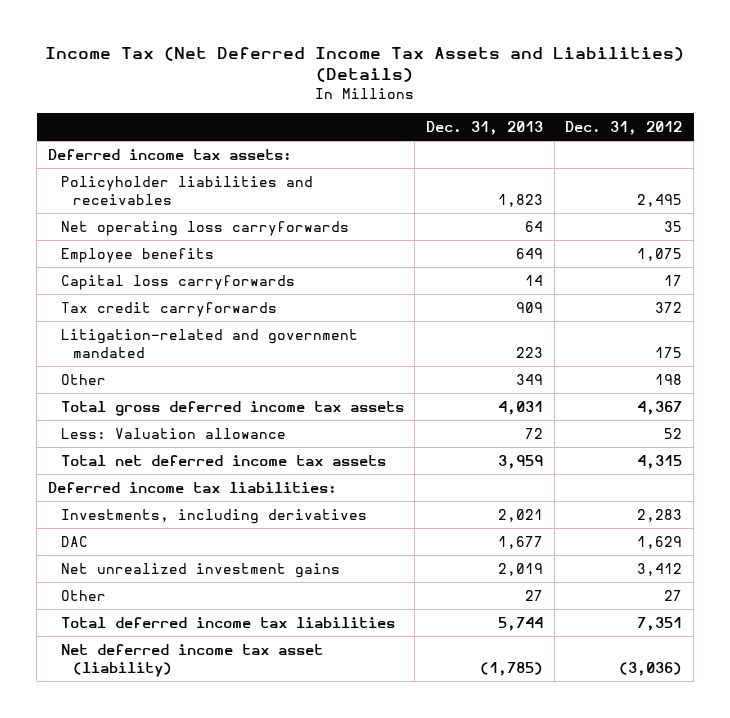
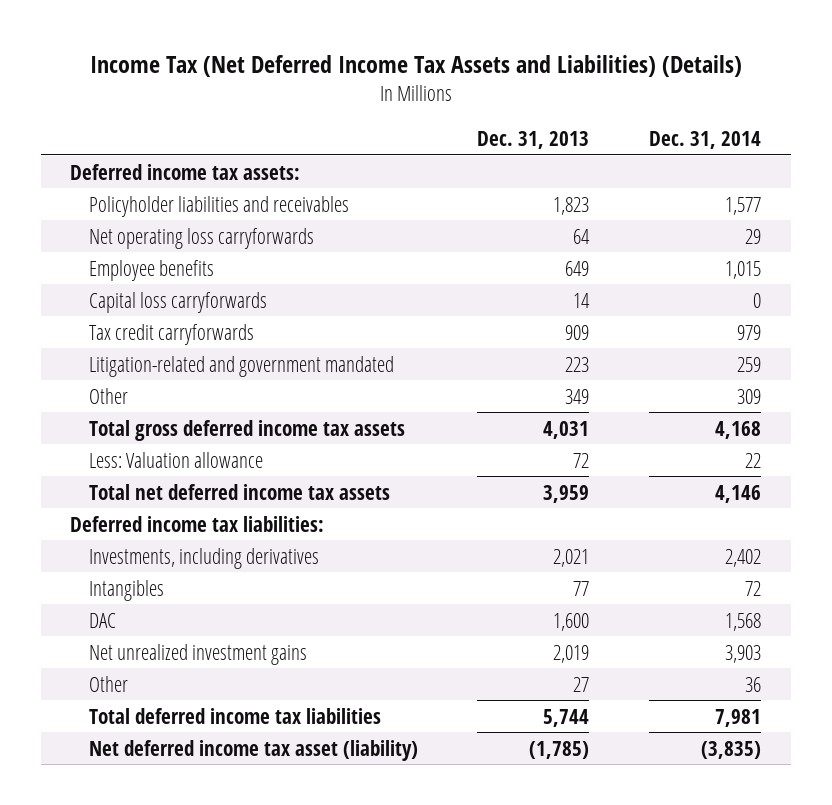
- | Dec. 31, 2013 | Dec. 31, 2012
+ | Dec. 31, 2013 | Dec. 31, 2014
- DAC | 1,677 | 1,629
+ Intangibles | 77 | 72
+ DAC | 1,600 | 1,568

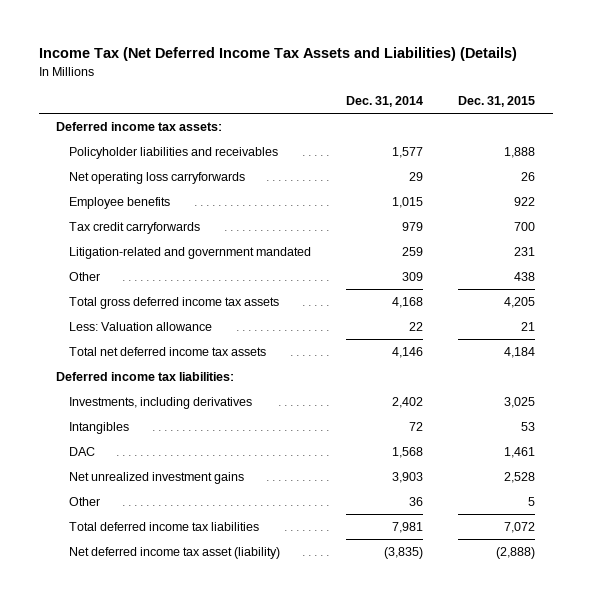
- | Dec. 31, 2013 | Dec. 31, 2014
+ | Dec. 31, 2014 | Dec. 31, 2015
- Capital loss carryforwards | 14 | 0

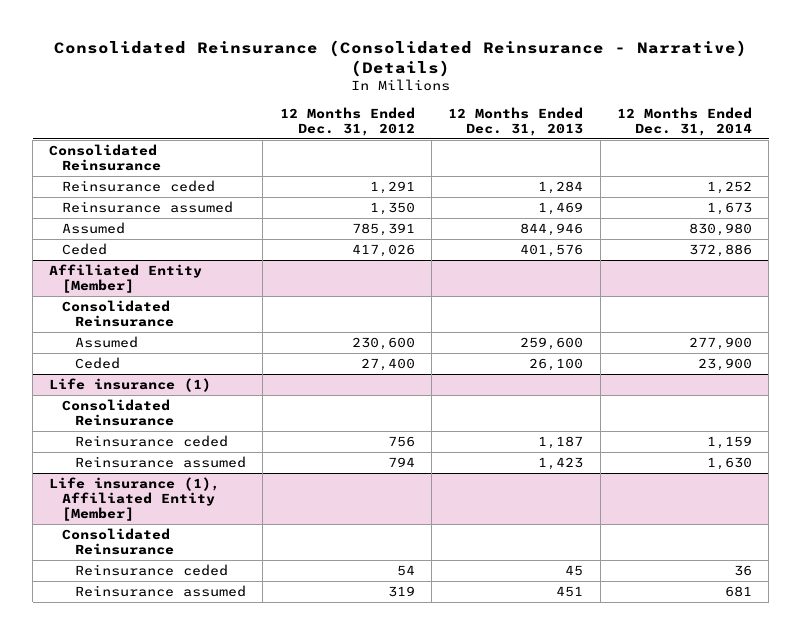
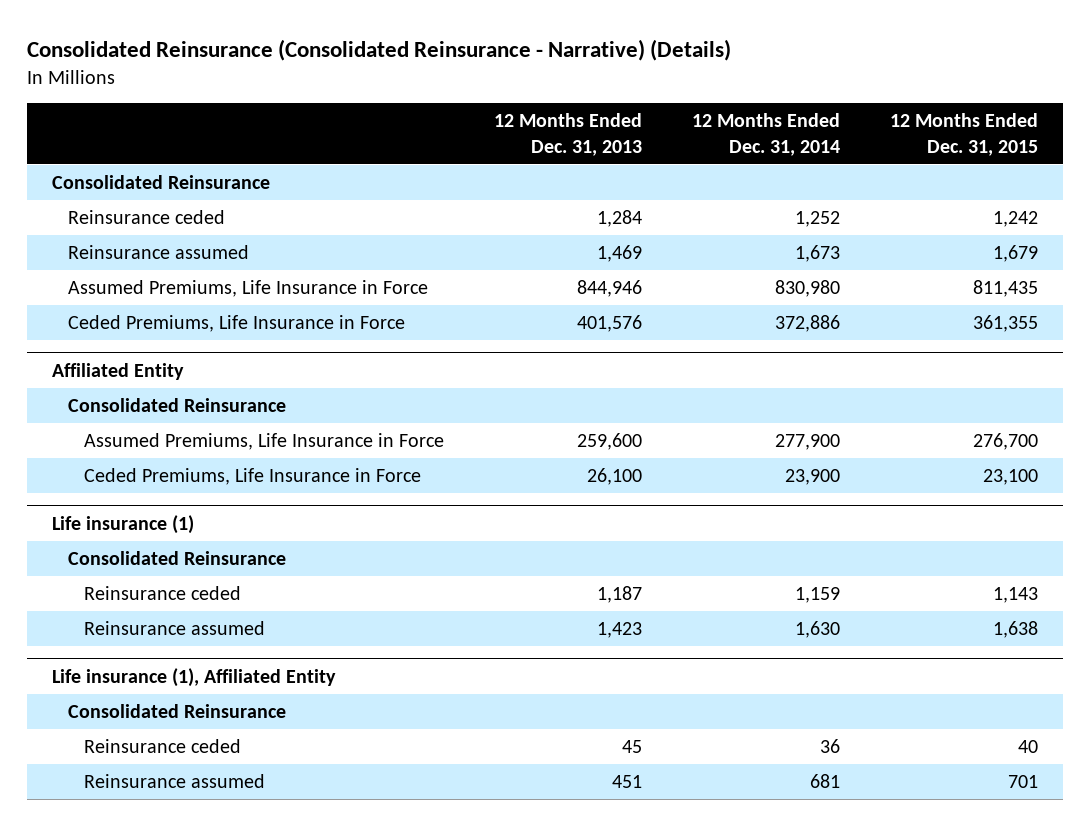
- | 12 Months Ended Dec. 31, 2012 | 12 Months Ended Dec. 31, 2013 | 12 Months Ended Dec. 31, 2014
+ | 12 Months Ended Dec. 31, 2013 | 12 Months Ended Dec. 31, 2014 | 12 Months Ended Dec. 31, 2015
- Assumed | 785,391 | 844,946 | 830,980
- Ceded | 417,026 | 401,576 | 372,886
- Affiliated Entity [Member]
+ Assumed Premiums, Life Insurance in Force | 844,946 | 830,980 | 811,435
+ Ceded Premiums, Life Insurance in Force | 401,576 | 372,886 | 361,355
+ Affiliated Entity
- Assumed | 230,600 | 259,600 | 277,900
- Ceded | 27,400 | 26,100 | 23,900
+ Assumed Premiums, Life Insurance in Force | 259,600 | 277,900 | 276,700
+ Ceded Premiums, Life Insurance in Force | 26,100 | 23,900 | 23,100
- Life insurance (1), Affiliated Entity [Member]
+ Life insurance (1), Affiliated Entity

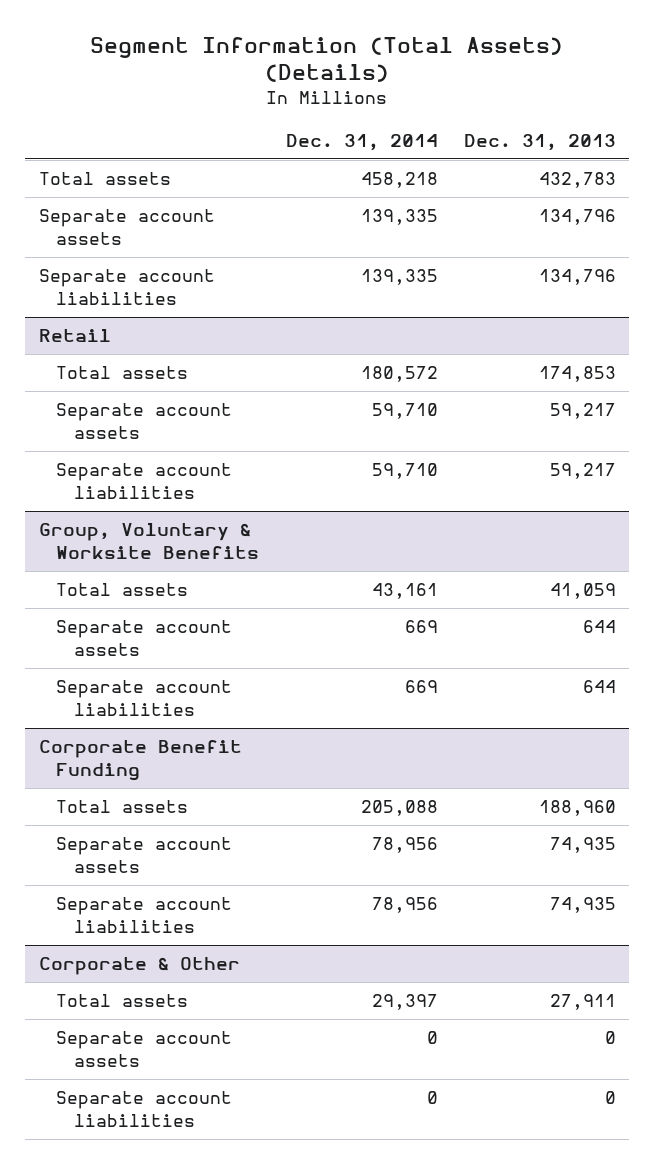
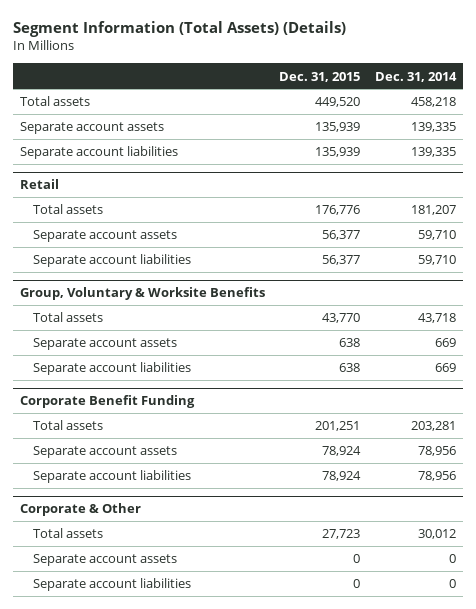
- | Dec. 31, 2014 | Dec. 31, 2013
+ | Dec. 31, 2015 | Dec. 31, 2014
@ Retail
- Total assets | 180,572 | 174,853
+ Total assets | 176,776 | 181,207
@ Group, Voluntary & Worksite Benefits
- Total assets | 43,161 | 41,059
+ Total assets | 43,770 | 43,718
@ Corporate Benefit Funding
- Total assets | 205,088 | 188,960
+ Total assets | 201,251 | 203,281
@ Corporate & Other
- Total assets | 29,397 | 27,911
+ Total assets | 27,723 | 30,012

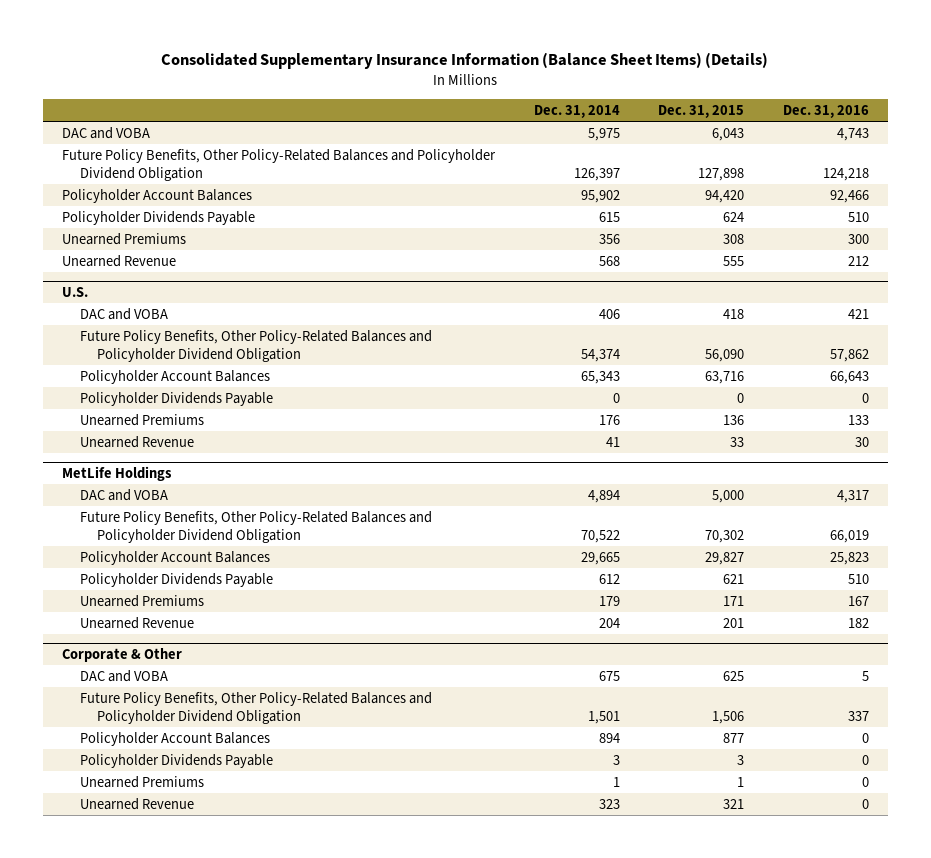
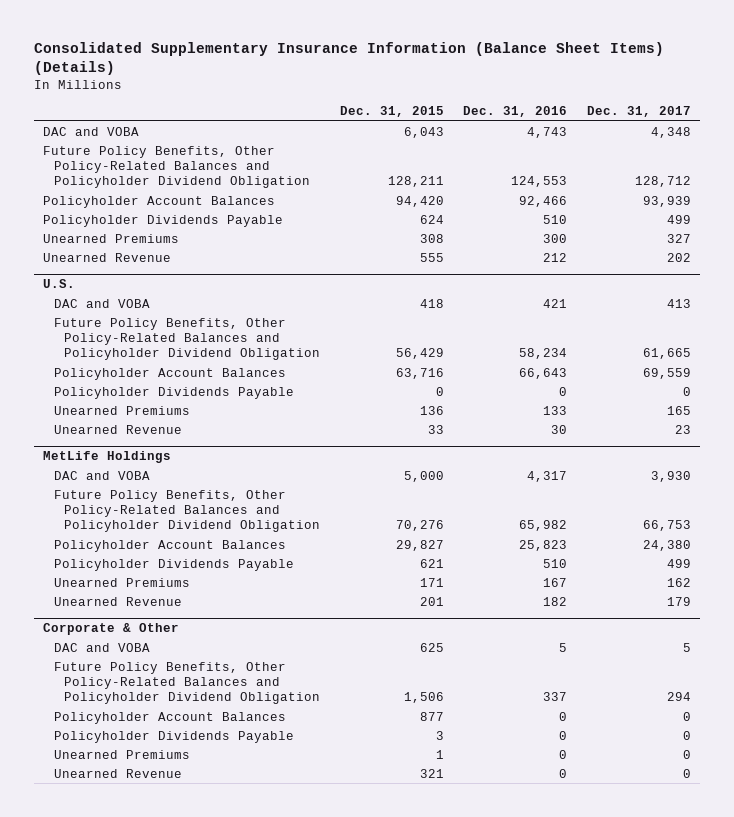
- | Dec. 31, 2014 | Dec. 31, 2015 | Dec. 31, 2016
+ | Dec. 31, 2015 | Dec. 31, 2016 | Dec. 31, 2017
- Future Policy Benefits, Other Policy-Related Balances and Policyholder Dividend Obligation | 126,397 | 127,898 | 124,218
+ Future Policy Benefits, Other Policy-Related Balances and Policyholder Dividend Obligation | 128,211 | 124,553 | 128,712
@ U.S.
- Future Policy Benefits, Other Policy-Related Balances and Policyholder Dividend Obligation | 54,374 | 56,090 | 57,862
+ Future Policy Benefits, Other Policy-Related Balances and Policyholder Dividend Obligation | 56,429 | 58,234 | 61,665
@ MetLife Holdings
- Future Policy Benefits, Other Policy-Related Balances and Policyholder Dividend Obligation | 70,522 | 70,302 | 66,019
+ Future Policy Benefits, Other Policy-Related Balances and Policyholder Dividend Obligation | 70,276 | 65,982 | 66,753

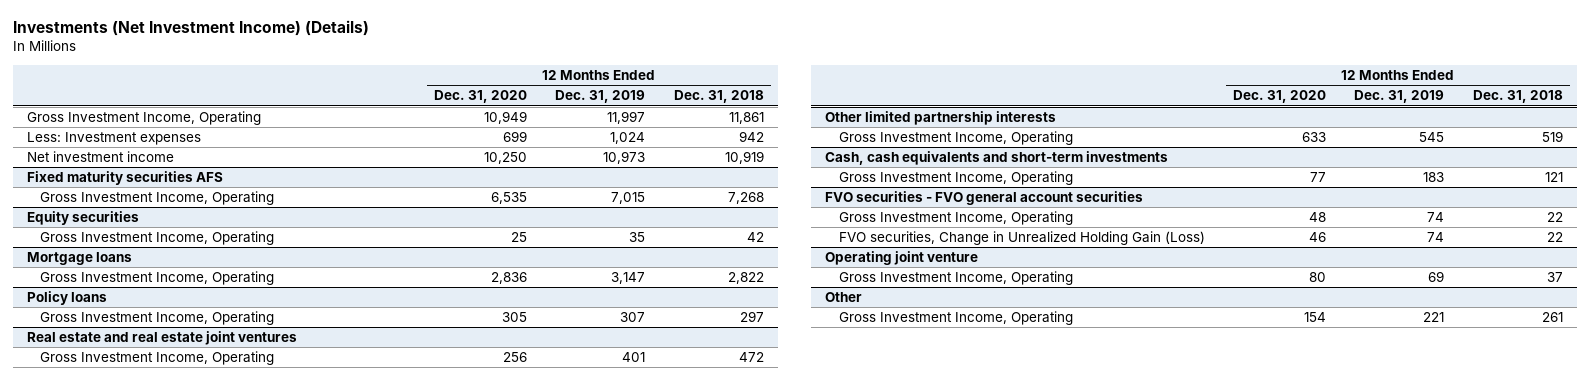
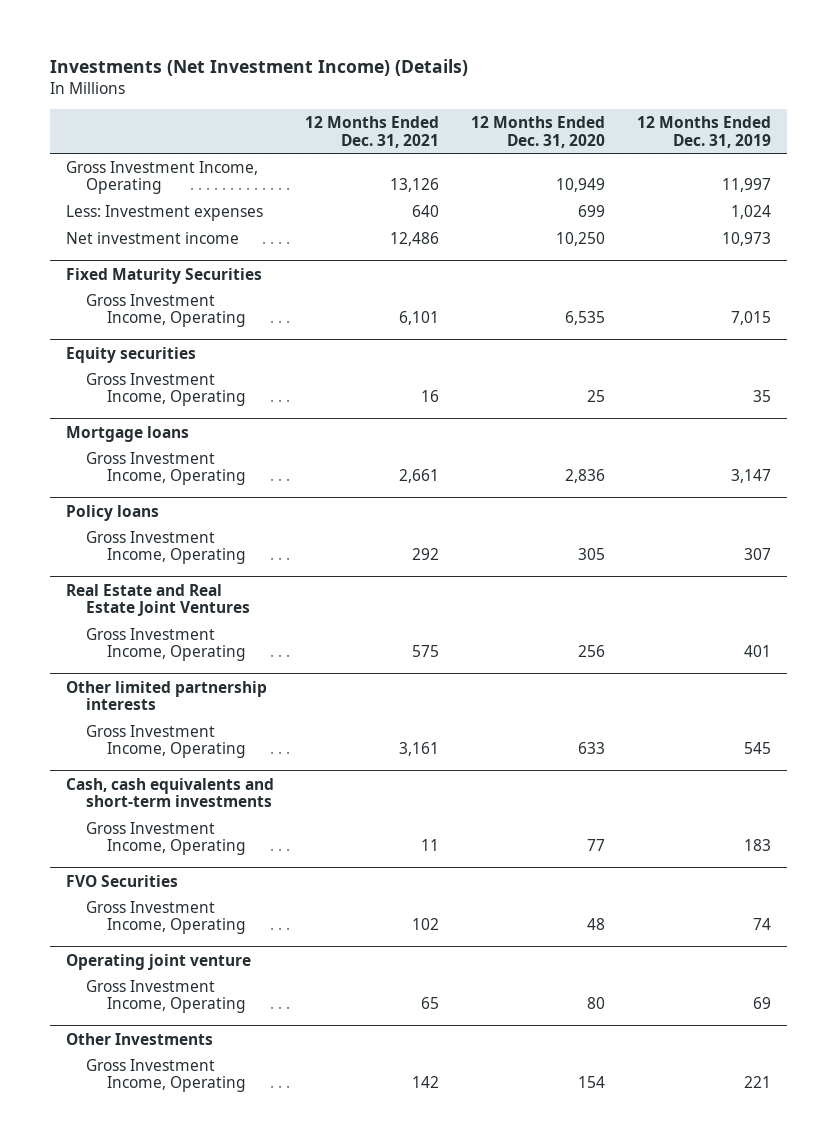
- | 12 Months Ended Dec. 31, 2020 | 12 Months Ended Dec. 31, 2019 | 12 Months Ended Dec. 31, 2018
+ | 12 Months Ended Dec. 31, 2021 | 12 Months Ended Dec. 31, 2020 | 12 Months Ended Dec. 31, 2019
- Fixed maturity securities AFS
+ Fixed Maturity Securities
- Real estate and real estate joint ventures
+ Real Estate and Real Estate Joint Ventures
- FVO securities - FVO general account securities
+ FVO Securities
- FVO securities, Change in Unrealized Holding Gain (Loss) | 46 | 74 | 22
- Other
+ Other Investments

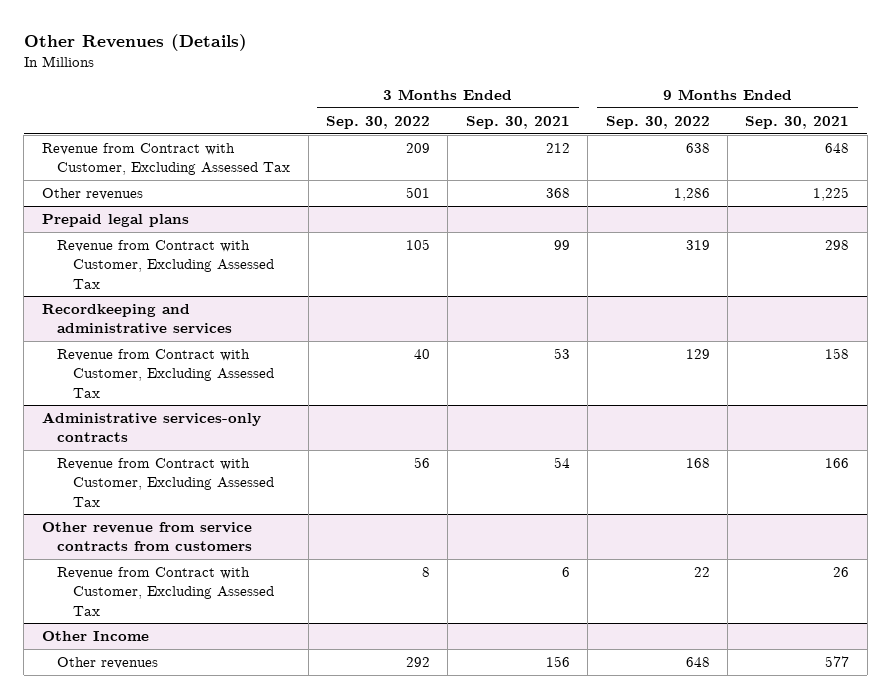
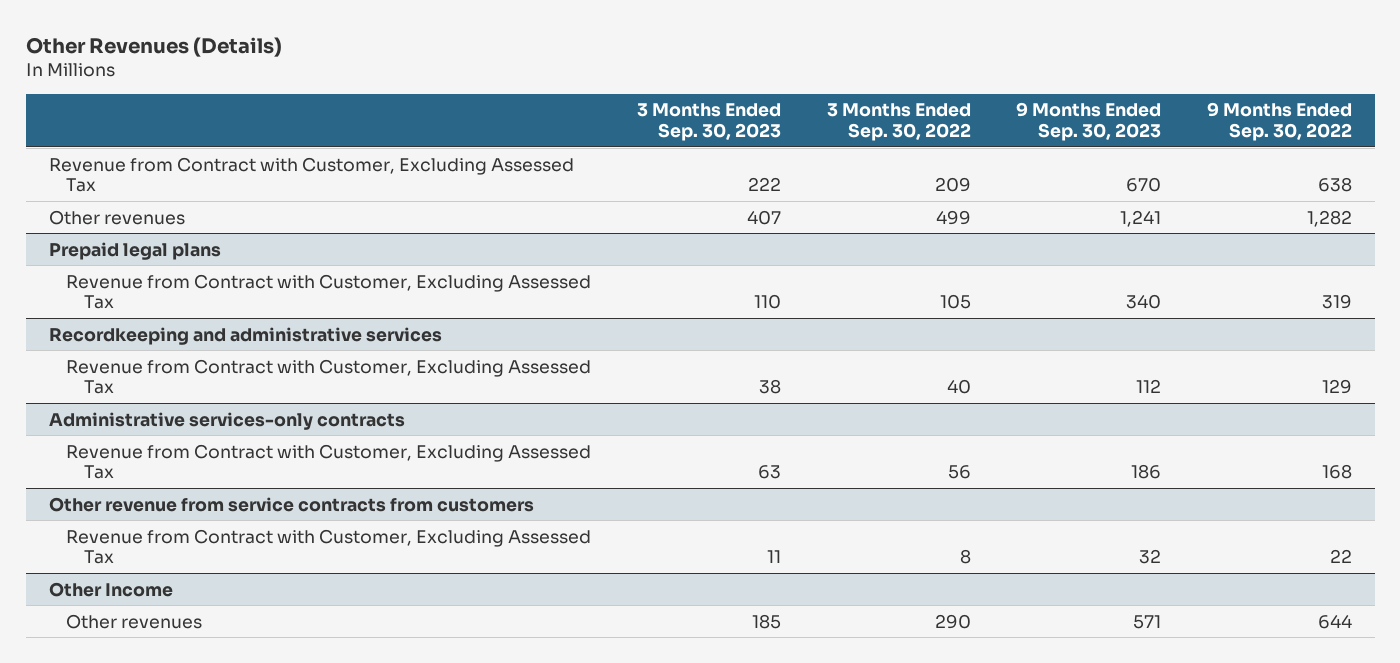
- | 3 Months Ended Sep. 30, 2022 | 3 Months Ended Sep. 30, 2021 | 9 Months Ended Sep. 30, 2022 | 9 Months Ended Sep. 30, 2021
+ | 3 Months Ended Sep. 30, 2023 | 3 Months Ended Sep. 30, 2022 | 9 Months Ended Sep. 30, 2023 | 9 Months Ended Sep. 30, 2022
- Other revenues | 501 | 368 | 1,286 | 1,225
+ Other revenues | 407 | 499 | 1,241 | 1,282
@ Other Income
- Other revenues | 292 | 156 | 648 | 577
+ Other revenues | 185 | 290 | 571 | 644

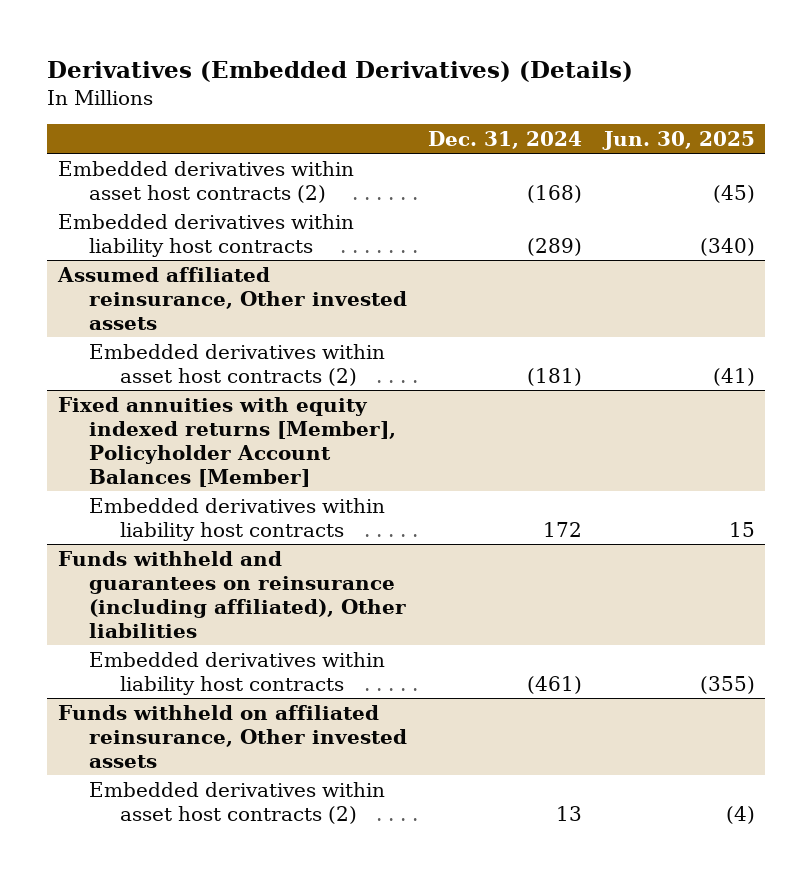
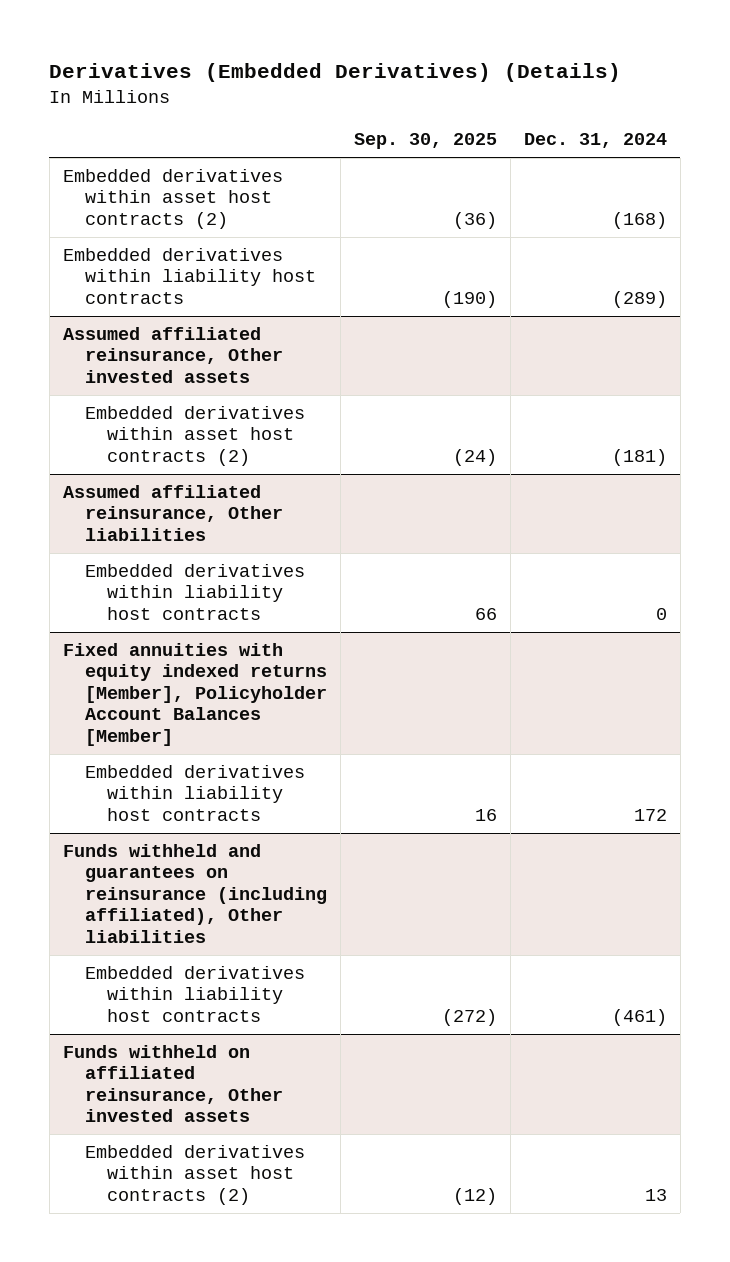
- | Dec. 31, 2024 | Jun. 30, 2025
+ | Sep. 30, 2025 | Dec. 31, 2024
+ Assumed affiliated reinsurance, Other liabilities
+ Embedded derivatives within liability host contracts | 66 | 0

